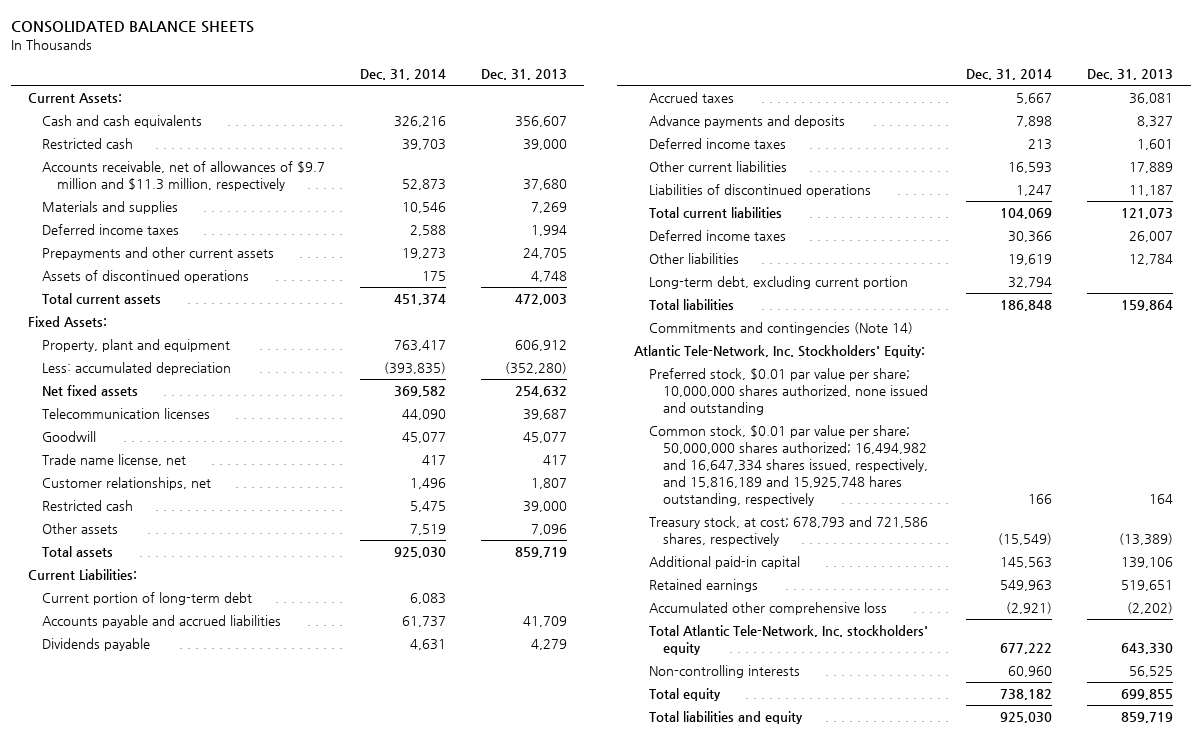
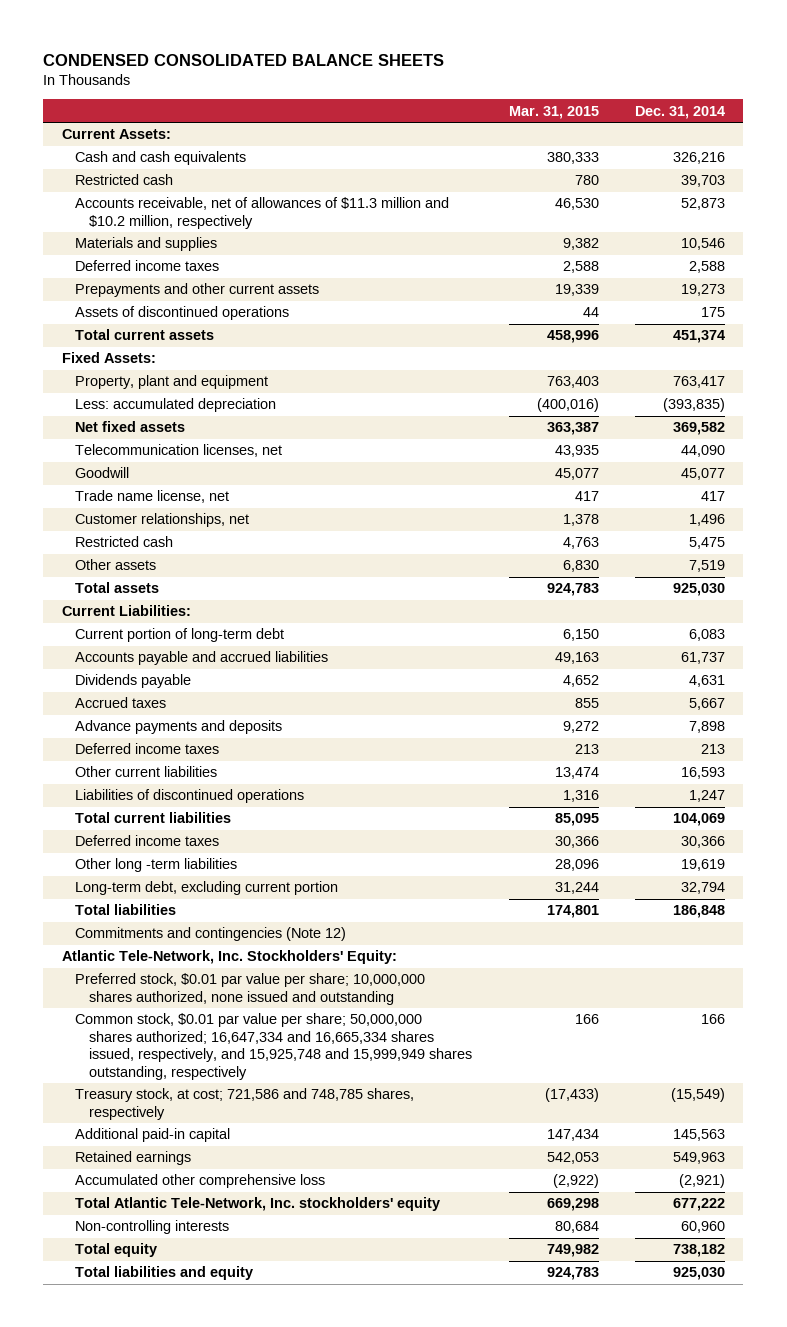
- CONSOLIDATED BALANCE SHEETS
+ CONDENSED CONSOLIDATED BALANCE SHEETS
- | Dec. 31, 2014 | Dec. 31, 2013
+ | Mar. 31, 2015 | Dec. 31, 2014
- Accounts receivable, net of allowances of $9.7 million and $11.3 million, respectively | 52,873 | 37,680
+ Accounts receivable, net of allowances of $11.3 million and $10.2 million, respectively | 46,530 | 52,873
- Telecommunication licenses | 44,090 | 39,687
+ Telecommunication licenses, net | 43,935 | 44,090
- Other liabilities | 19,619 | 12,784
+ Other long -term liabilities | 28,096 | 19,619
- Commitments and contingencies (Note 14)
+ Commitments and contingencies (Note 12)
- Common stock, $0.01 par value per share; 50,000,000 shares authorized; 16,494,982 and 16,647,334 shares issued, respectively, and 15,816,189 and 15,925,748 hares outstanding, respectively | 166 | 164
- Treasury stock, at cost; 678,793 and 721,586 shares, respectively | (15,549) | (13,389)
+ Common stock, $0.01 par value per share; 50,000,000 shares authorized; 16,647,334 and 16,665,334 shares issued, respectively, and 15,925,748 and 15,999,949 shares outstanding, respectively | 166 | 166
+ Treasury stock, at cost; 721,586 and 748,785 shares, respectively | (17,433) | (15,549)

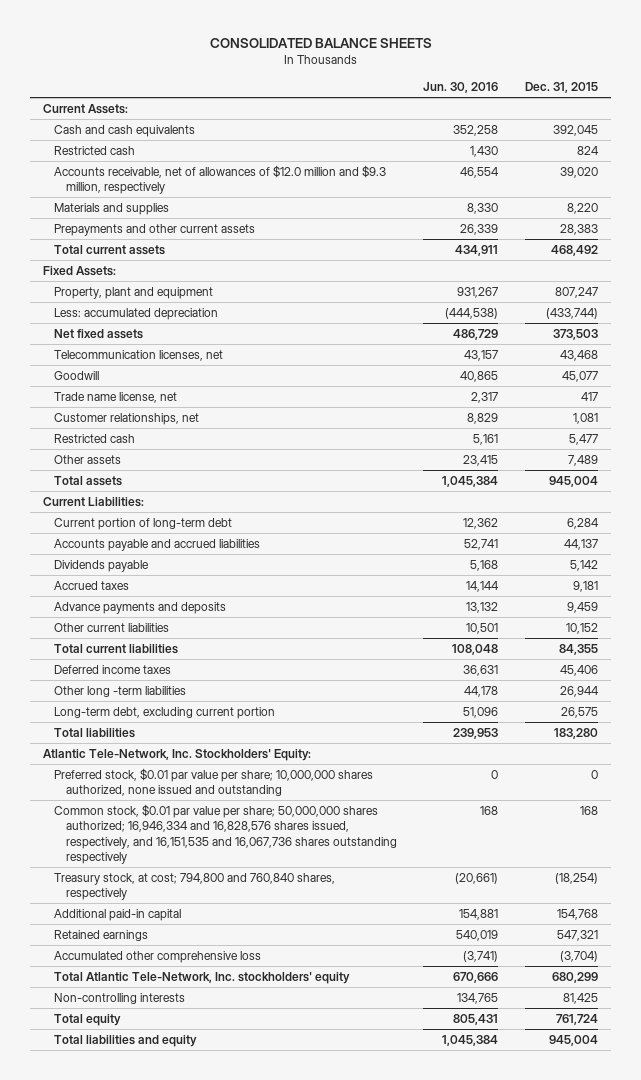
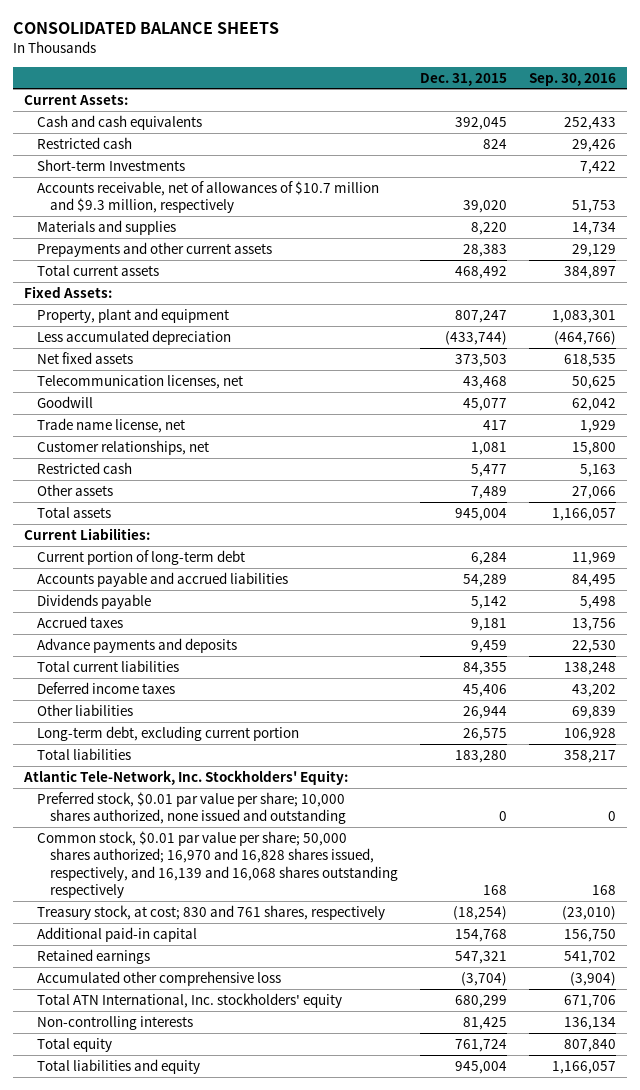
- | Jun. 30, 2016 | Dec. 31, 2015
+ | Dec. 31, 2015 | Sep. 30, 2016
- Accounts receivable, net of allowances of $12.0 million and $9.3 million, respectively | 46,554 | 39,020
+ Short-term Investments | | 7,422
+ Accounts receivable, net of allowances of $10.7 million and $9.3 million, respectively | 39,020 | 51,753
- Less: accumulated depreciation | (444,538) | (433,744)
+ Less accumulated depreciation | (433,744) | (464,766)
- Accounts payable and accrued liabilities | 52,741 | 44,137
+ Accounts payable and accrued liabilities | 54,289 | 84,495
- Other current liabilities | 10,501 | 10,152
- Other long -term liabilities | 44,178 | 26,944
+ Other liabilities | 26,944 | 69,839
- Preferred stock, $0.01 par value per share; 10,000,000 shares authorized, none issued and outstanding | 0 | 0
- Common stock, $0.01 par value per share; 50,000,000 shares authorized; 16,946,334 and 16,828,576 shares issued, respectively, and 16,151,535 and 16,067,736 shares outstanding respectively | 168 | 168
- Treasury stock, at cost; 794,800 and 760,840 shares, respectively | (20,661) | (18,254)
+ Preferred stock, $0.01 par value per share; 10,000 shares authorized, none issued and outstanding | 0 | 0
+ Common stock, $0.01 par value per share; 50,000 shares authorized; 16,970 and 16,828 shares issued, respectively, and 16,139 and 16,068 shares outstanding respectively | 168 | 168
+ Treasury stock, at cost; 830 and 761 shares, respectively | (18,254) | (23,010)
- Total Atlantic Tele-Network, Inc. stockholders' equity | 670,666 | 680,299
+ Total ATN International, Inc. stockholders' equity | 680,299 | 671,706

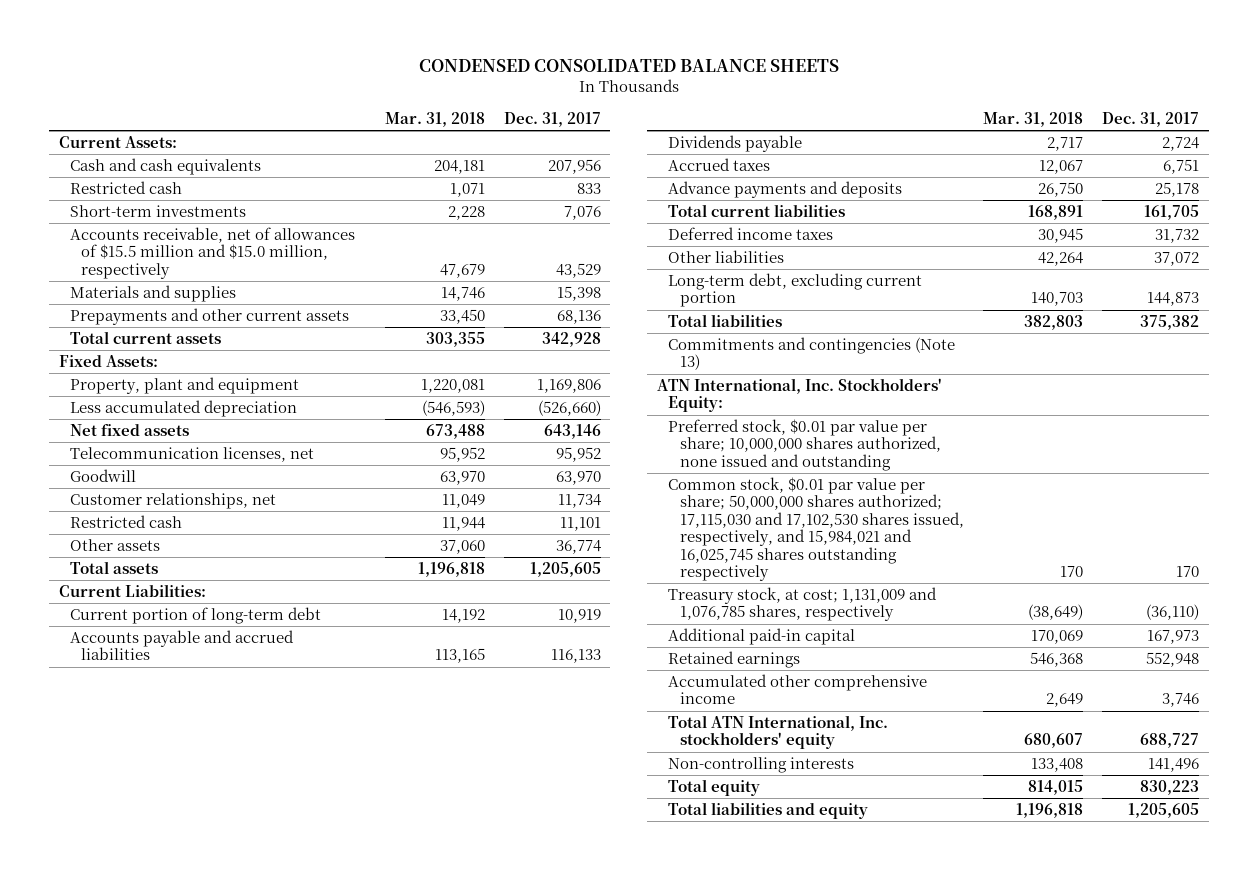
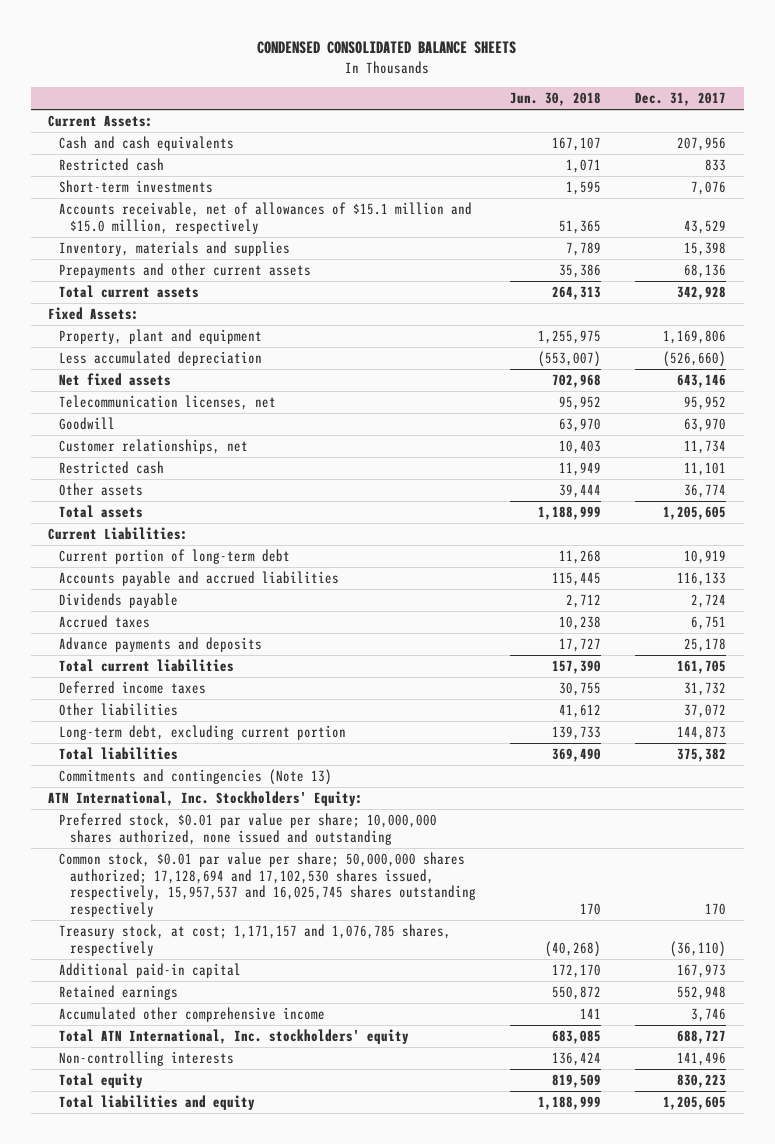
- | Mar. 31, 2018 | Dec. 31, 2017
+ | Jun. 30, 2018 | Dec. 31, 2017
- Accounts receivable, net of allowances of $15.5 million and $15.0 million, respectively | 47,679 | 43,529
- Materials and supplies | 14,746 | 15,398
+ Accounts receivable, net of allowances of $15.1 million and $15.0 million, respectively | 51,365 | 43,529
+ Inventory, materials and supplies | 7,789 | 15,398
- Common stock, $0.01 par value per share; 50,000,000 shares authorized; 17,115,030 and 17,102,530 shares issued, respectively, and 15,984,021 and 16,025,745 shares outstanding respectively | 170 | 170
- Treasury stock, at cost; 1,131,009 and 1,076,785 shares, respectively | (38,649) | (36,110)
+ Common stock, $0.01 par value per share; 50,000,000 shares authorized; 17,128,694 and 17,102,530 shares issued, respectively, 15,957,537 and 16,025,745 shares outstanding respectively | 170 | 170
+ Treasury stock, at cost; 1,171,157 and 1,076,785 shares, respectively | (40,268) | (36,110)

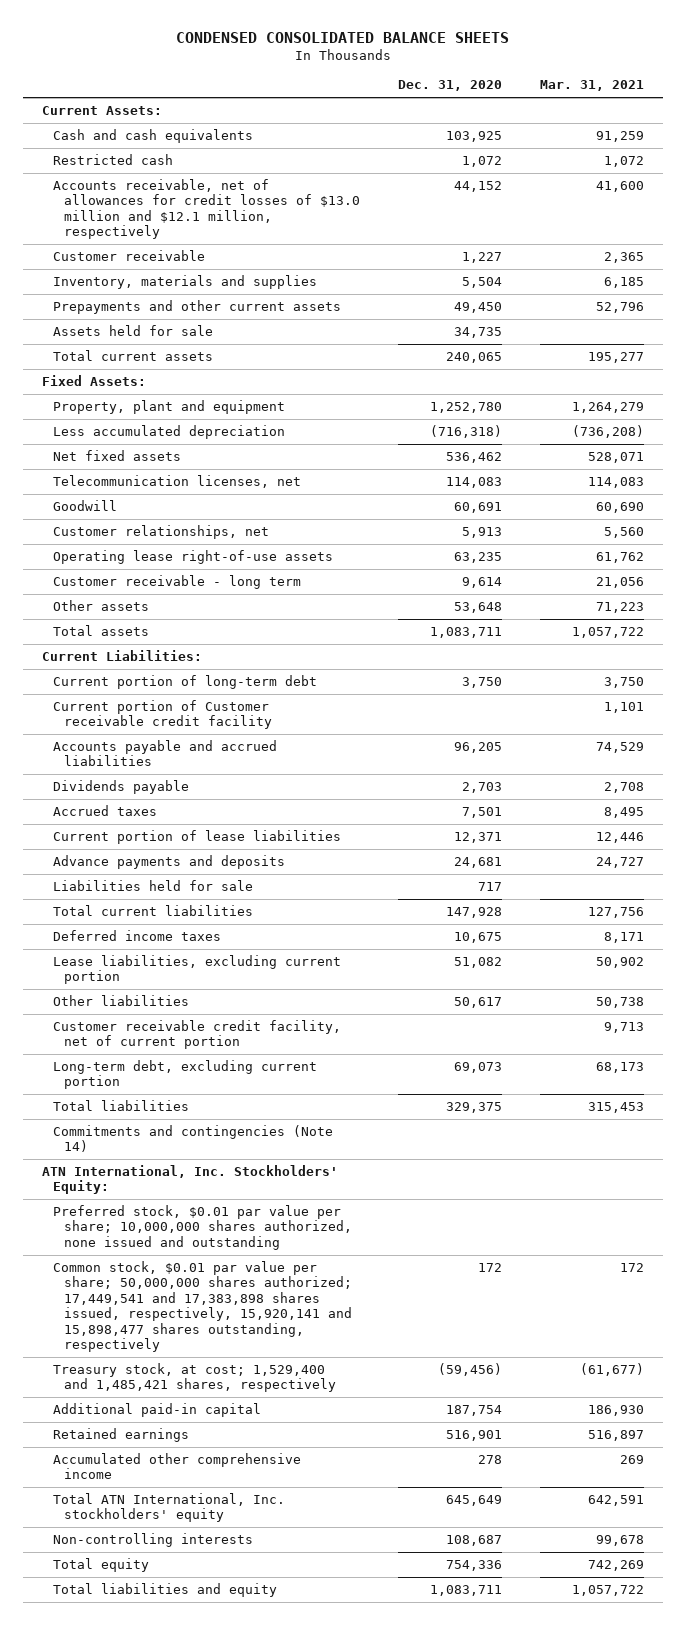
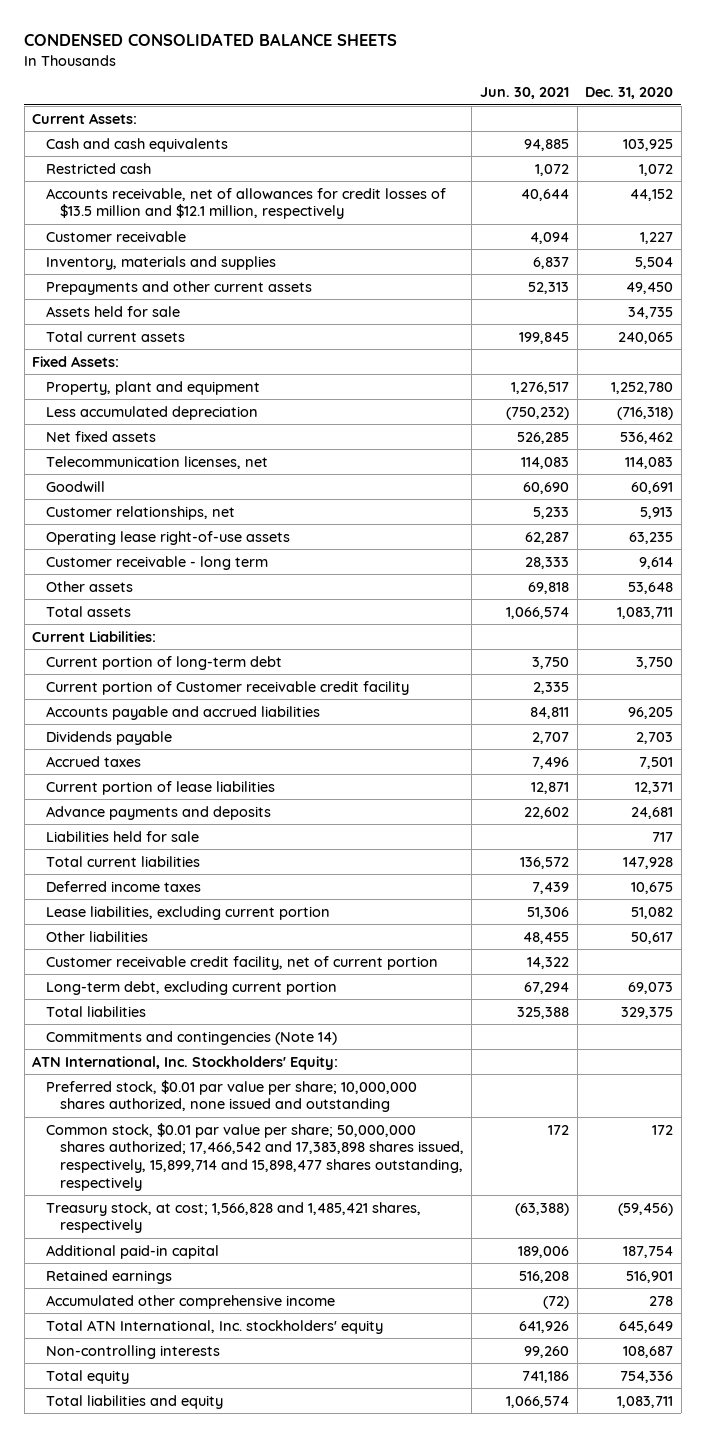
- | Dec. 31, 2020 | Mar. 31, 2021
+ | Jun. 30, 2021 | Dec. 31, 2020
- Accounts receivable, net of allowances for credit losses of $13.0 million and $12.1 million, respectively | 44,152 | 41,600
+ Accounts receivable, net of allowances for credit losses of $13.5 million and $12.1 million, respectively | 40,644 | 44,152
- Common stock, $0.01 par value per share; 50,000,000 shares authorized; 17,449,541 and 17,383,898 shares issued, respectively, 15,920,141 and 15,898,477 shares outstanding, respectively | 172 | 172
- Treasury stock, at cost; 1,529,400 and 1,485,421 shares, respectively | (59,456) | (61,677)
+ Common stock, $0.01 par value per share; 50,000,000 shares authorized; 17,466,542 and 17,383,898 shares issued, respectively, 15,899,714 and 15,898,477 shares outstanding, respectively | 172 | 172
+ Treasury stock, at cost; 1,566,828 and 1,485,421 shares, respectively | (63,388) | (59,456)

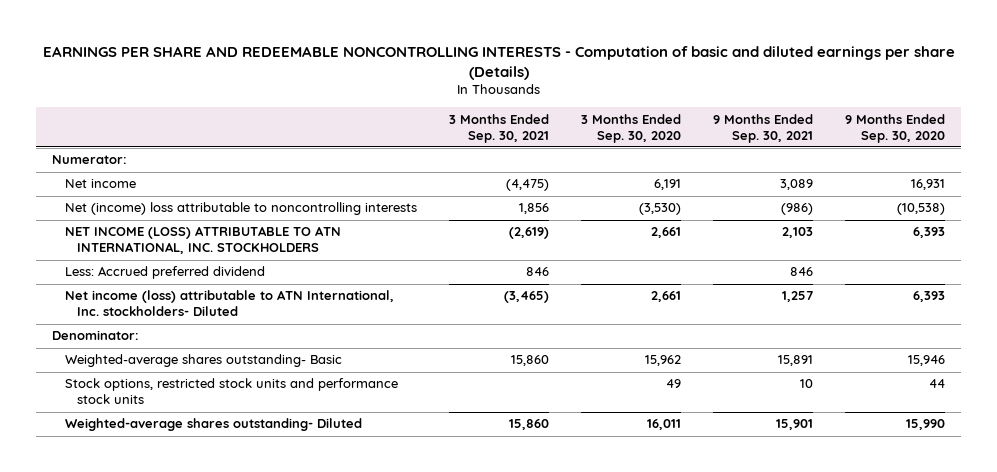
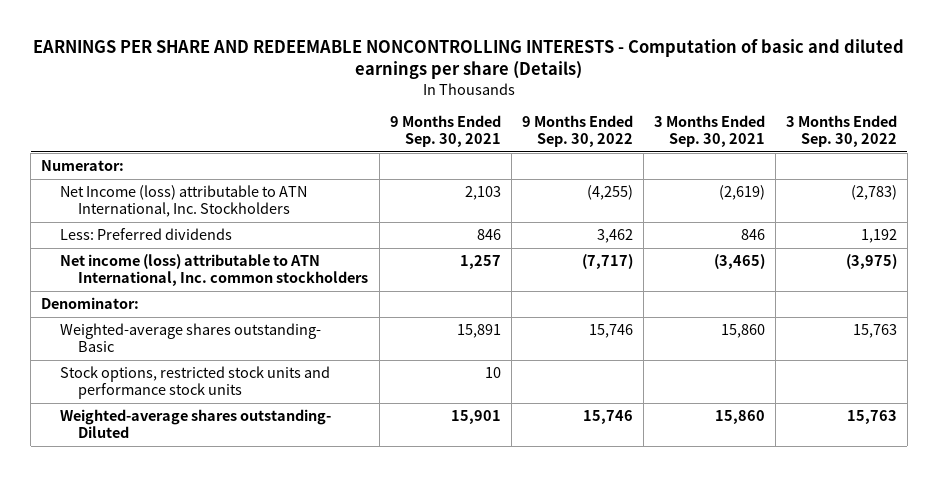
- | 3 Months Ended Sep. 30, 2021 | 3 Months Ended Sep. 30, 2020 | 9 Months Ended Sep. 30, 2021 | 9 Months Ended Sep. 30, 2020
+ | 9 Months Ended Sep. 30, 2021 | 9 Months Ended Sep. 30, 2022 | 3 Months Ended Sep. 30, 2021 | 3 Months Ended Sep. 30, 2022
- Net income | (4,475) | 6,191 | 3,089 | 16,931
- Net (income) loss attributable to noncontrolling interests | 1,856 | (3,530) | (986) | (10,538)
- NET INCOME (LOSS) ATTRIBUTABLE TO ATN INTERNATIONAL, INC. STOCKHOLDERS | (2,619) | 2,661 | 2,103 | 6,393
- Less: Accrued preferred dividend | 846 | | 846 |
- Net income (loss) attributable to ATN International, Inc. stockholders- Diluted | (3,465) | 2,661 | 1,257 | 6,393
+ Net Income (loss) attributable to ATN International, Inc. Stockholders | 2,103 | (4,255) | (2,619) | (2,783)
+ Less: Preferred dividends | 846 | 3,462 | 846 | 1,192
+ Net income (loss) attributable to ATN International, Inc. common stockholders | 1,257 | (7,717) | (3,465) | (3,975)

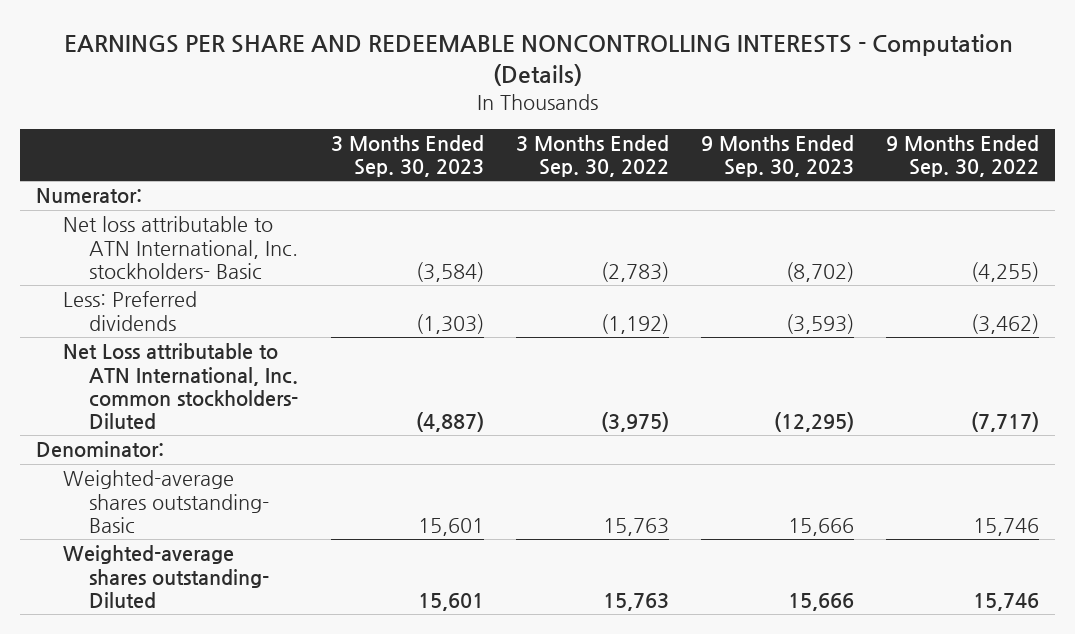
- EARNINGS PER SHARE AND REDEEMABLE NONCONTROLLING INTERESTS - Computation of basic and diluted earnings per share (Details)
+ EARNINGS PER SHARE AND REDEEMABLE NONCONTROLLING INTERESTS - Computation (Details)
- | 9 Months Ended Sep. 30, 2021 | 9 Months Ended Sep. 30, 2022 | 3 Months Ended Sep. 30, 2021 | 3 Months Ended Sep. 30, 2022
+ | 3 Months Ended Sep. 30, 2023 | 3 Months Ended Sep. 30, 2022 | 9 Months Ended Sep. 30, 2023 | 9 Months Ended Sep. 30, 2022
- Net Income (loss) attributable to ATN International, Inc. Stockholders | 2,103 | (4,255) | (2,619) | (2,783)
- Less: Preferred dividends | 846 | 3,462 | 846 | 1,192
- Net income (loss) attributable to ATN International, Inc. common stockholders | 1,257 | (7,717) | (3,465) | (3,975)
+ Net loss attributable to ATN International, Inc. stockholders- Basic | (3,584) | (2,783) | (8,702) | (4,255)
+ Less: Preferred dividends | (1,303) | (1,192) | (3,593) | (3,462)
+ Net Loss attributable to ATN International, Inc. common stockholders- Diluted | (4,887) | (3,975) | (12,295) | (7,717)
- Stock options, restricted stock units and performance stock units | 10 | | |

